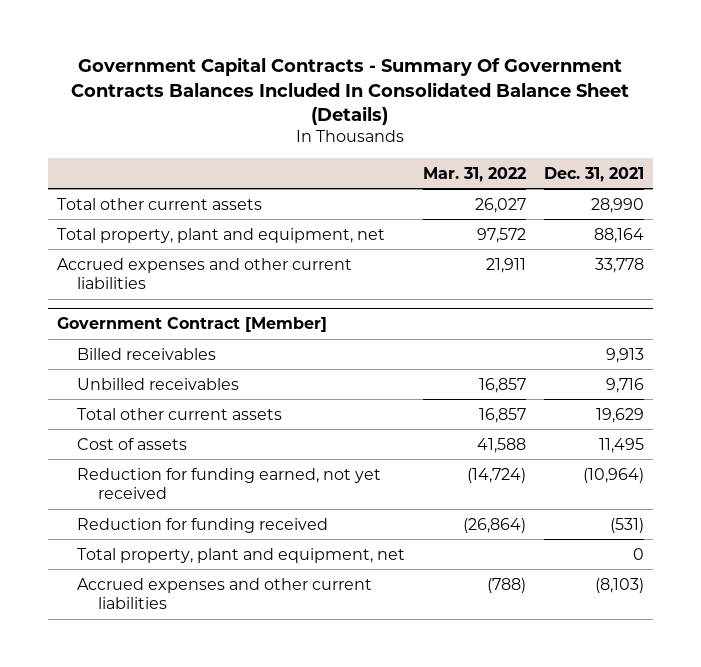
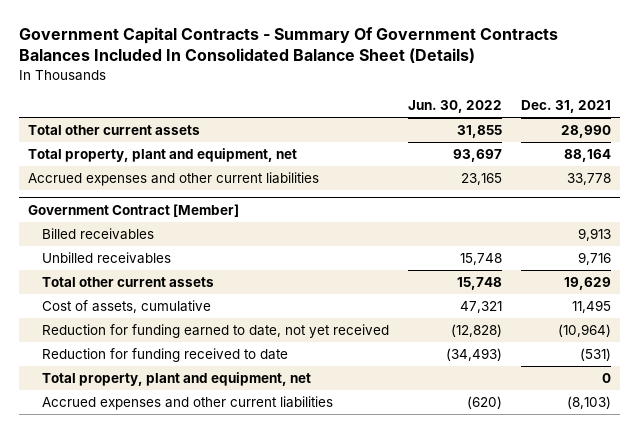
- | Mar. 31, 2022 | Dec. 31, 2021
+ | Jun. 30, 2022 | Dec. 31, 2021
@ Government Contract [Member]
- Cost of assets | 41,588 | 11,495
- Reduction for funding earned, not yet received | (14,724) | (10,964)
- Reduction for funding received | (26,864) | (531)
+ Cost of assets, cumulative | 47,321 | 11,495
+ Reduction for funding earned to date, not yet received | (12,828) | (10,964)
+ Reduction for funding received to date | (34,493) | (531)

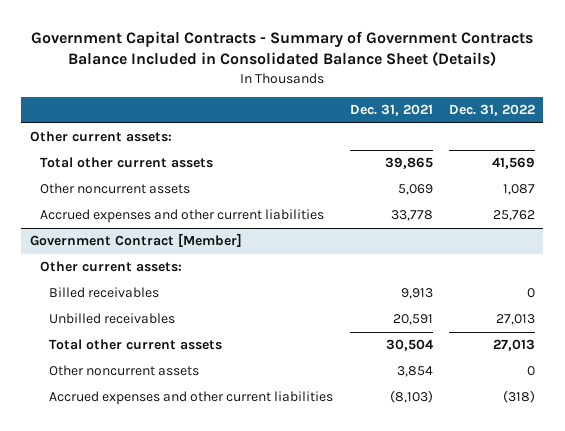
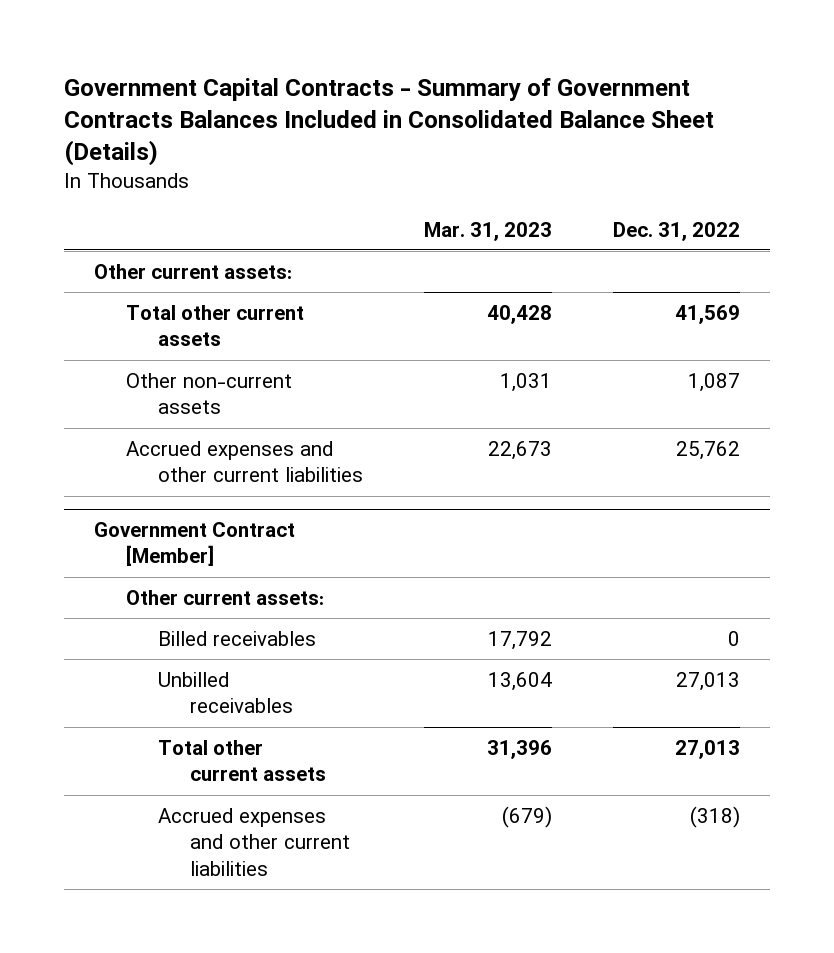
- Government Capital Contracts - Summary of Government Contracts Balance Included in Consolidated Balance Sheet (Details)
+ Government Capital Contracts - Summary of Government Contracts Balances Included in Consolidated Balance Sheet (Details)
- | Dec. 31, 2021 | Dec. 31, 2022
+ | Mar. 31, 2023 | Dec. 31, 2022
- Other noncurrent assets | 5,069 | 1,087
+ Other non-current assets | 1,031 | 1,087
@ Government Contract [Member]
- Other noncurrent assets | 3,854 | 0

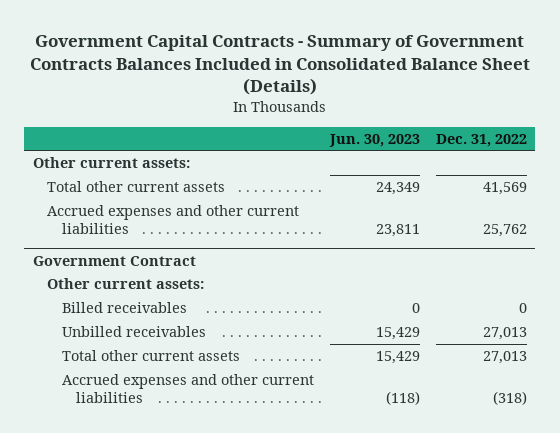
- | Mar. 31, 2023 | Dec. 31, 2022
+ | Jun. 30, 2023 | Dec. 31, 2022
- Other non-current assets | 1,031 | 1,087
- Government Contract [Member]
+ Government Contract

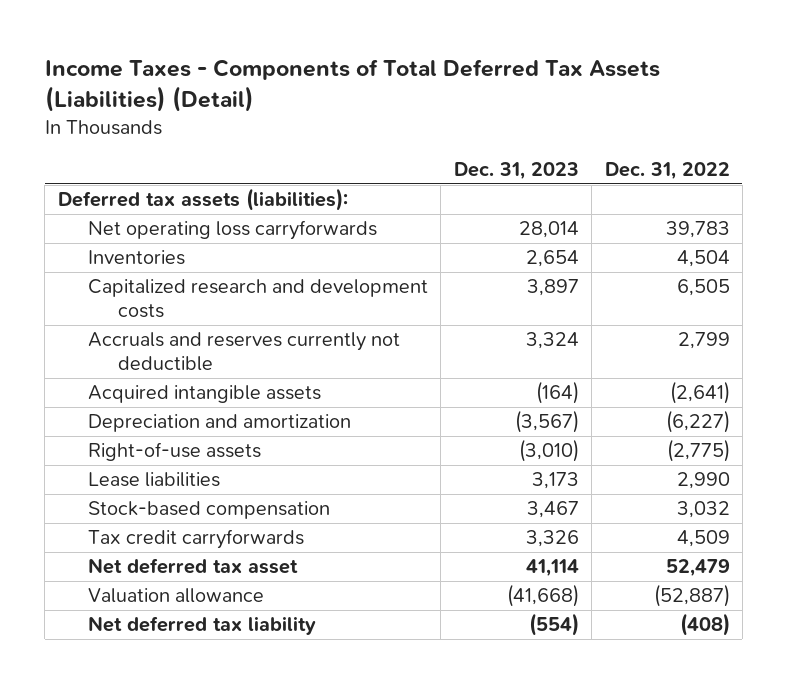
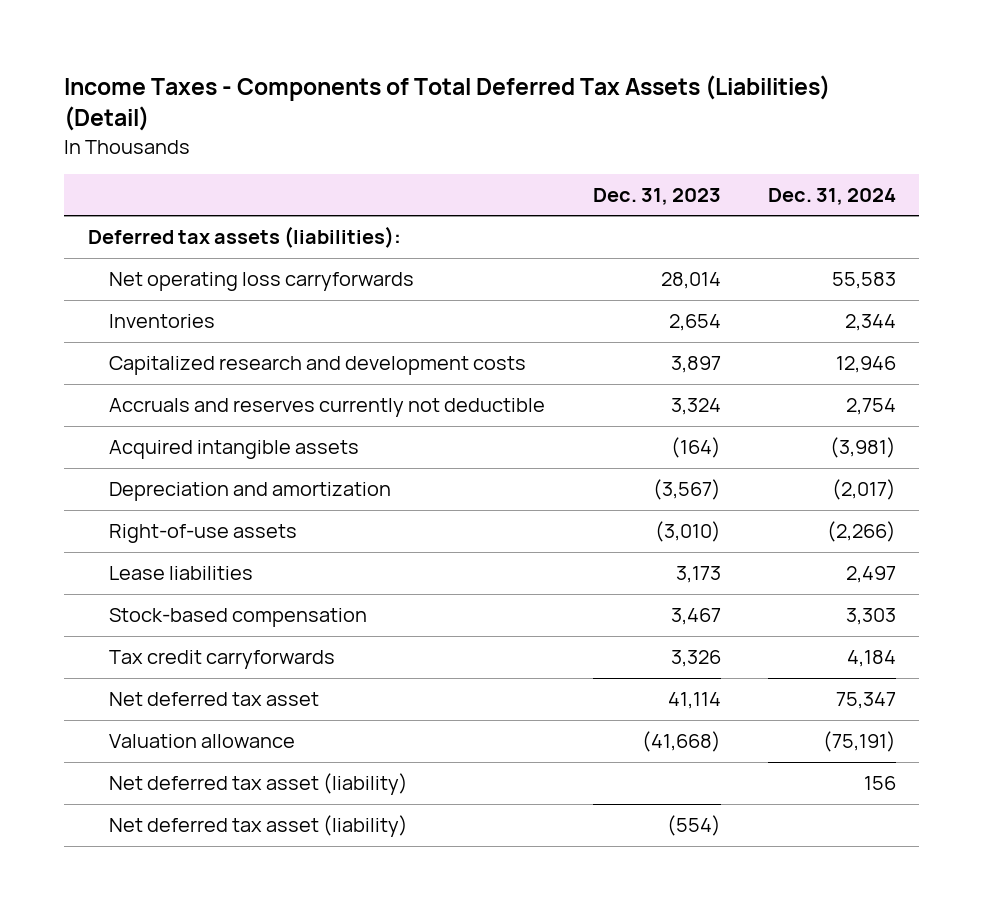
- | Dec. 31, 2023 | Dec. 31, 2022
+ | Dec. 31, 2023 | Dec. 31, 2024
- Net deferred tax liability | (554) | (408)
+ Net deferred tax asset (liability) | | 156
+ Net deferred tax asset (liability) | (554) |

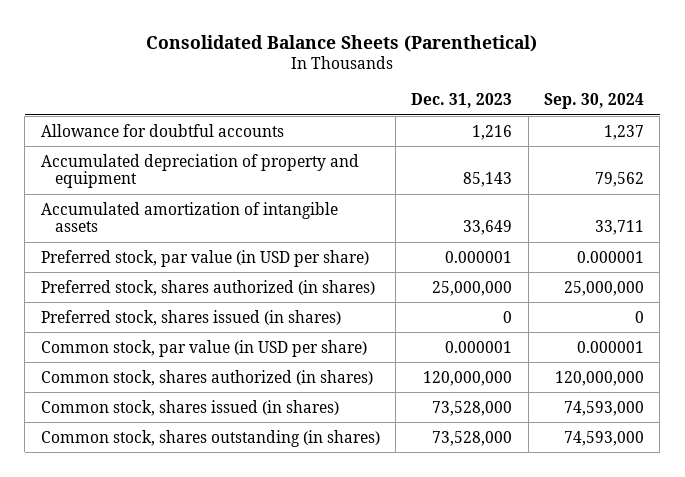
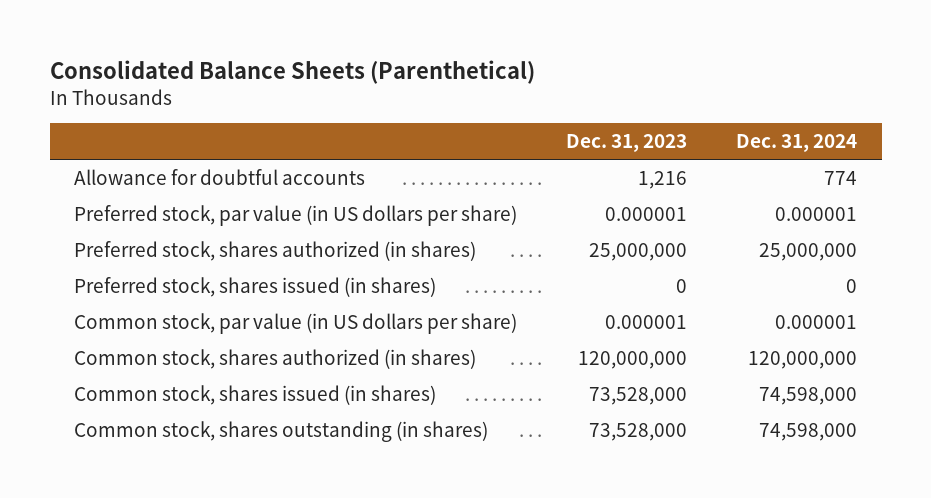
- | Dec. 31, 2023 | Sep. 30, 2024
+ | Dec. 31, 2023 | Dec. 31, 2024
- Accumulated depreciation of property and equipment | 85,143 | 79,562
- Accumulated amortization of intangible assets | 33,649 | 33,711
- Preferred stock, par value (in USD per share) | 0.000001 | 0.000001
+ Preferred stock, par value (in US dollars per share) | 0.000001 | 0.000001
- Common stock, par value (in USD per share) | 0.000001 | 0.000001
+ Common stock, par value (in US dollars per share) | 0.000001 | 0.000001

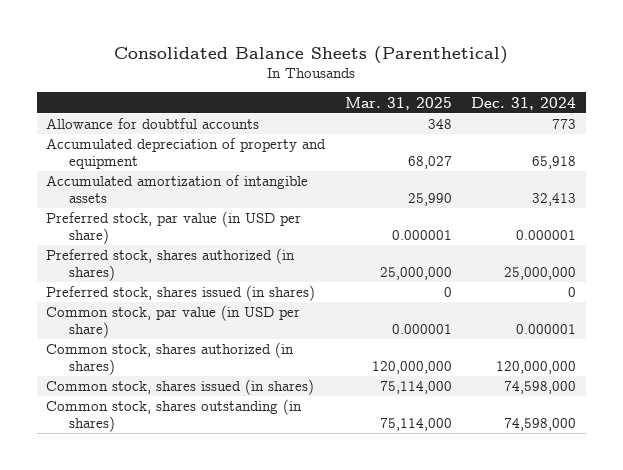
- | Dec. 31, 2023 | Dec. 31, 2024
+ | Mar. 31, 2025 | Dec. 31, 2024
- Allowance for doubtful accounts | 1,216 | 774
- Preferred stock, par value (in US dollars per share) | 0.000001 | 0.000001
+ Allowance for doubtful accounts | 348 | 773
+ Accumulated depreciation of property and equipment | 68,027 | 65,918
+ Accumulated amortization of intangible assets | 25,990 | 32,413
+ Preferred stock, par value (in USD per share) | 0.000001 | 0.000001
- Common stock, par value (in US dollars per share) | 0.000001 | 0.000001
+ Common stock, par value (in USD per share) | 0.000001 | 0.000001

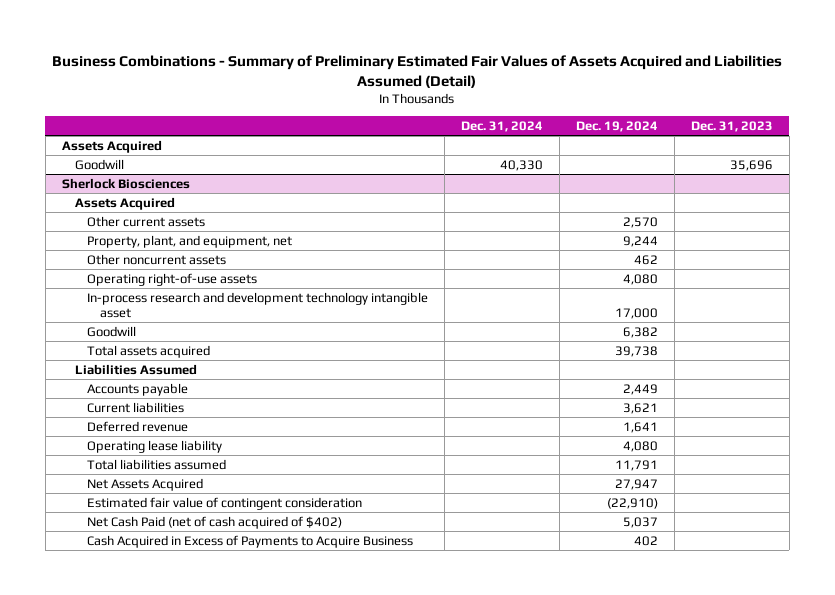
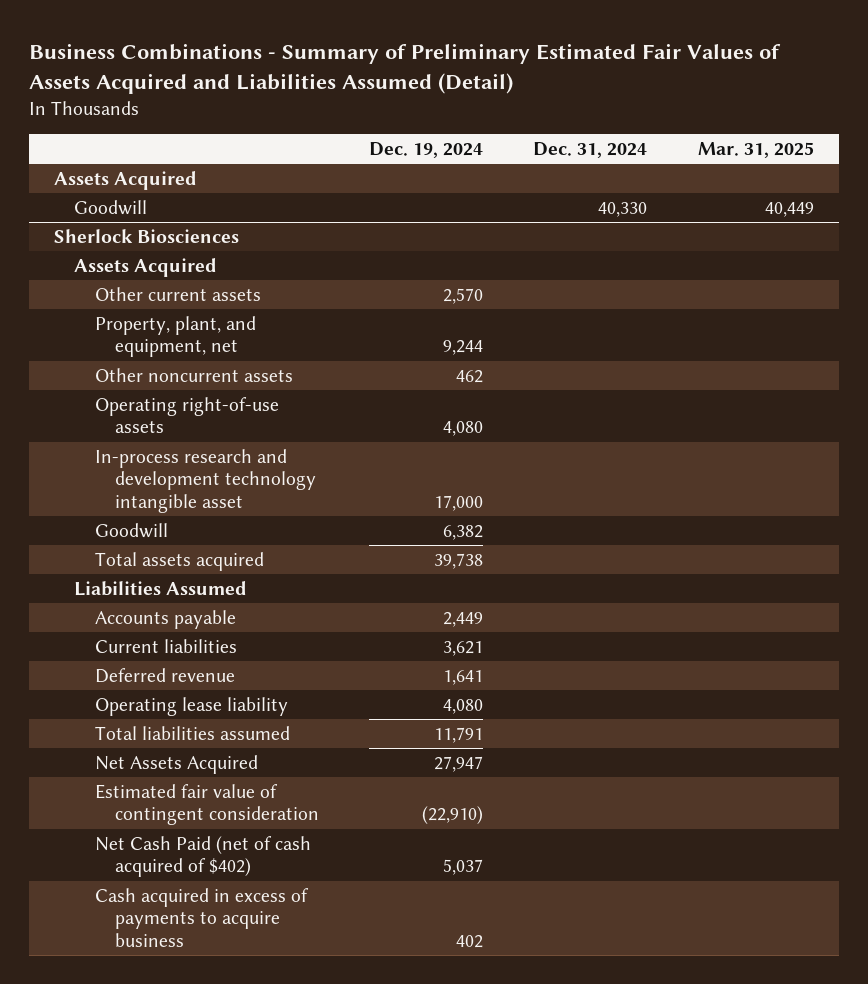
- | Dec. 31, 2024 | Dec. 19, 2024 | Dec. 31, 2023
+ | Dec. 19, 2024 | Dec. 31, 2024 | Mar. 31, 2025
@ Sherlock Biosciences
- Cash Acquired in Excess of Payments to Acquire Business | | 402 |
+ Cash acquired in excess of payments to acquire business | 402 | |

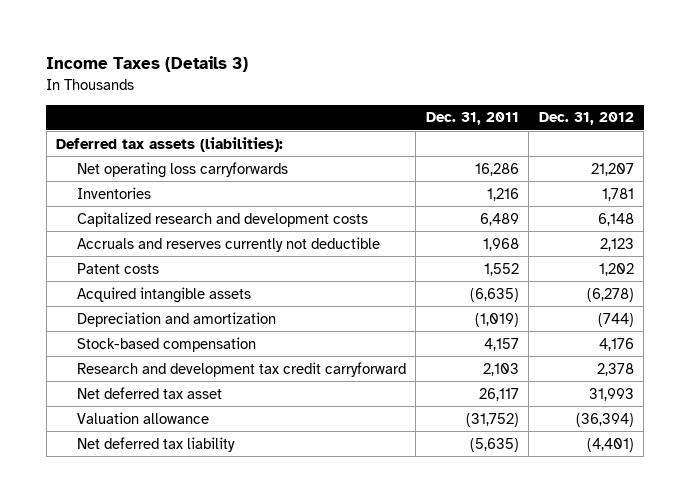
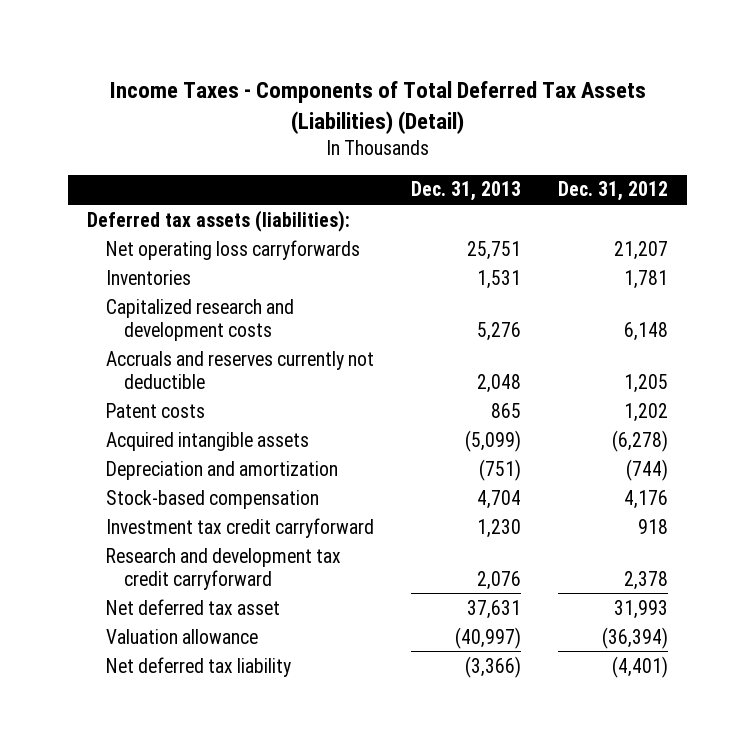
- Income Taxes (Details 3)
+ Income Taxes - Components of Total Deferred Tax Assets (Liabilities) (Detail)
- | Dec. 31, 2011 | Dec. 31, 2012
+ | Dec. 31, 2013 | Dec. 31, 2012
- Accruals and reserves currently not deductible | 1,968 | 2,123
+ Accruals and reserves currently not deductible | 2,048 | 1,205
+ Investment tax credit carryforward | 1,230 | 918

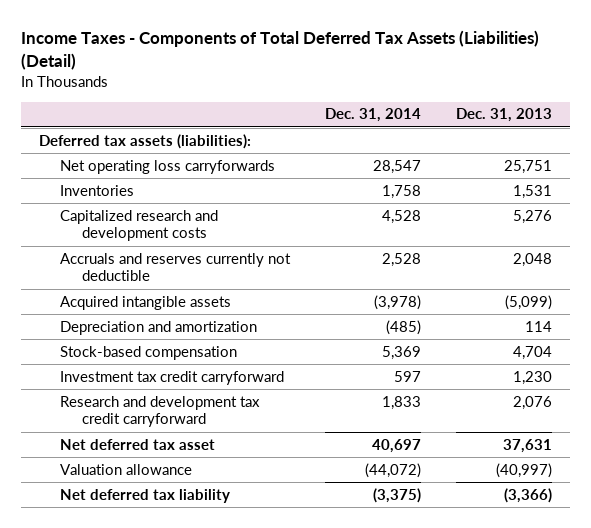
- | Dec. 31, 2013 | Dec. 31, 2012
+ | Dec. 31, 2014 | Dec. 31, 2013
- Patent costs | 865 | 1,202
- Depreciation and amortization | (751) | (744)
+ Depreciation and amortization | (485) | 114

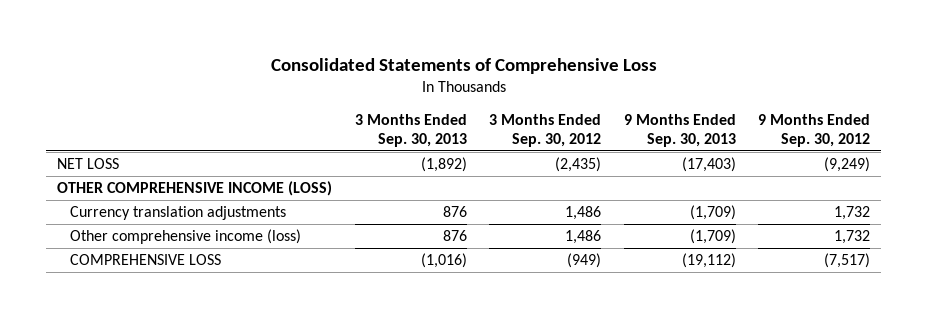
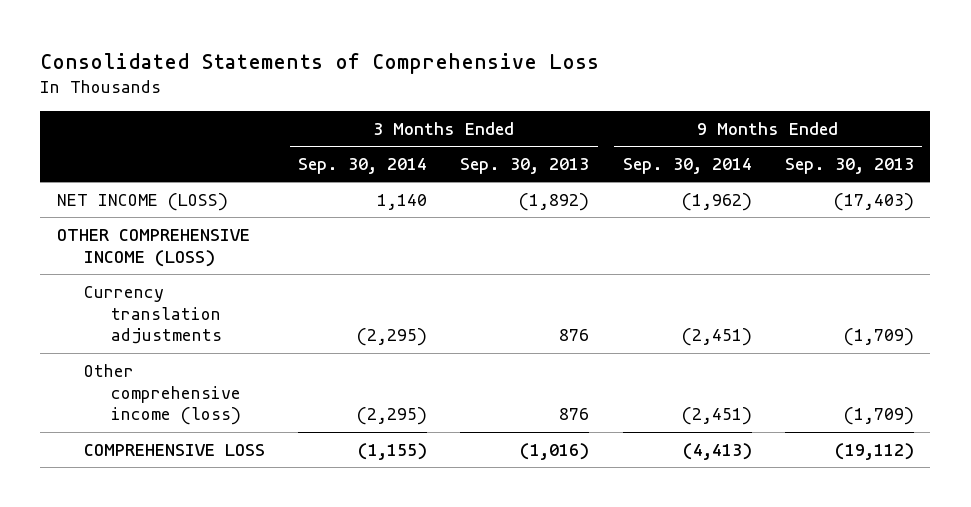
- | 3 Months Ended Sep. 30, 2013 | 3 Months Ended Sep. 30, 2012 | 9 Months Ended Sep. 30, 2013 | 9 Months Ended Sep. 30, 2012
+ | 3 Months Ended Sep. 30, 2014 | 3 Months Ended Sep. 30, 2013 | 9 Months Ended Sep. 30, 2014 | 9 Months Ended Sep. 30, 2013
- NET LOSS | (1,892) | (2,435) | (17,403) | (9,249)
+ NET INCOME (LOSS) | 1,140 | (1,892) | (1,962) | (17,403)

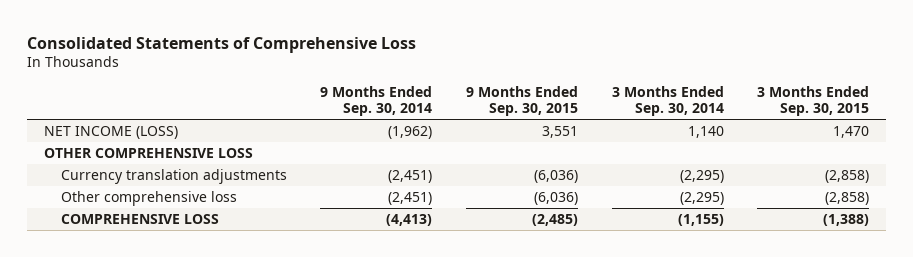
- | 3 Months Ended Sep. 30, 2014 | 3 Months Ended Sep. 30, 2013 | 9 Months Ended Sep. 30, 2014 | 9 Months Ended Sep. 30, 2013
+ | 9 Months Ended Sep. 30, 2014 | 9 Months Ended Sep. 30, 2015 | 3 Months Ended Sep. 30, 2014 | 3 Months Ended Sep. 30, 2015
- OTHER COMPREHENSIVE INCOME (LOSS)
+ OTHER COMPREHENSIVE LOSS
- Other comprehensive income (loss) | (2,295) | 876 | (2,451) | (1,709)
+ Other comprehensive loss | (2,451) | (6,036) | (2,295) | (2,858)

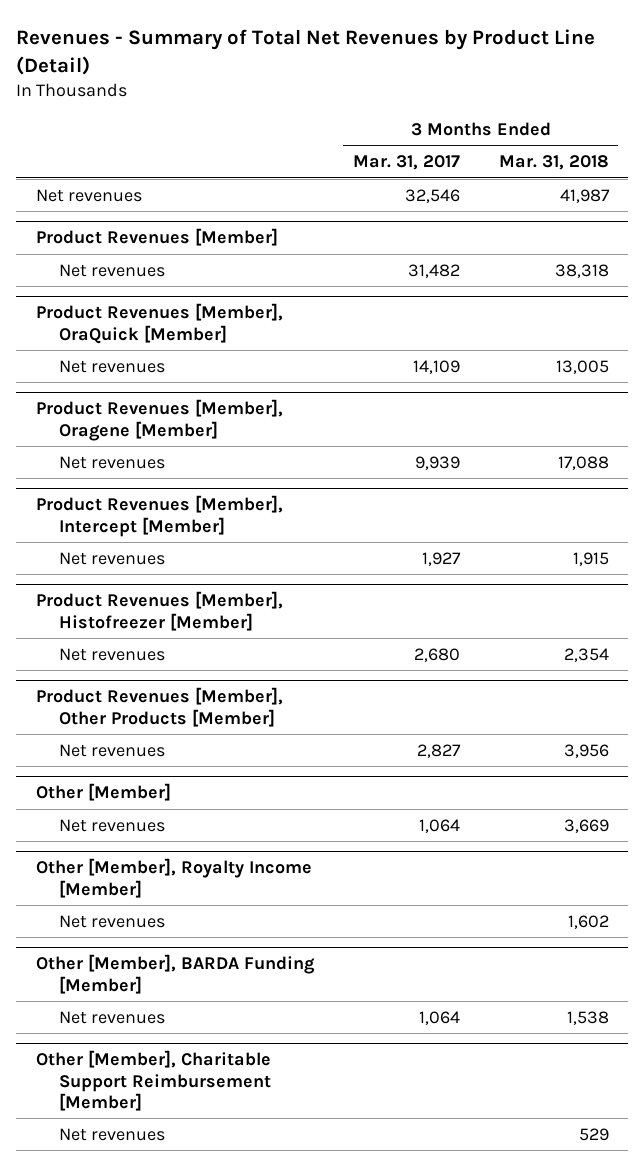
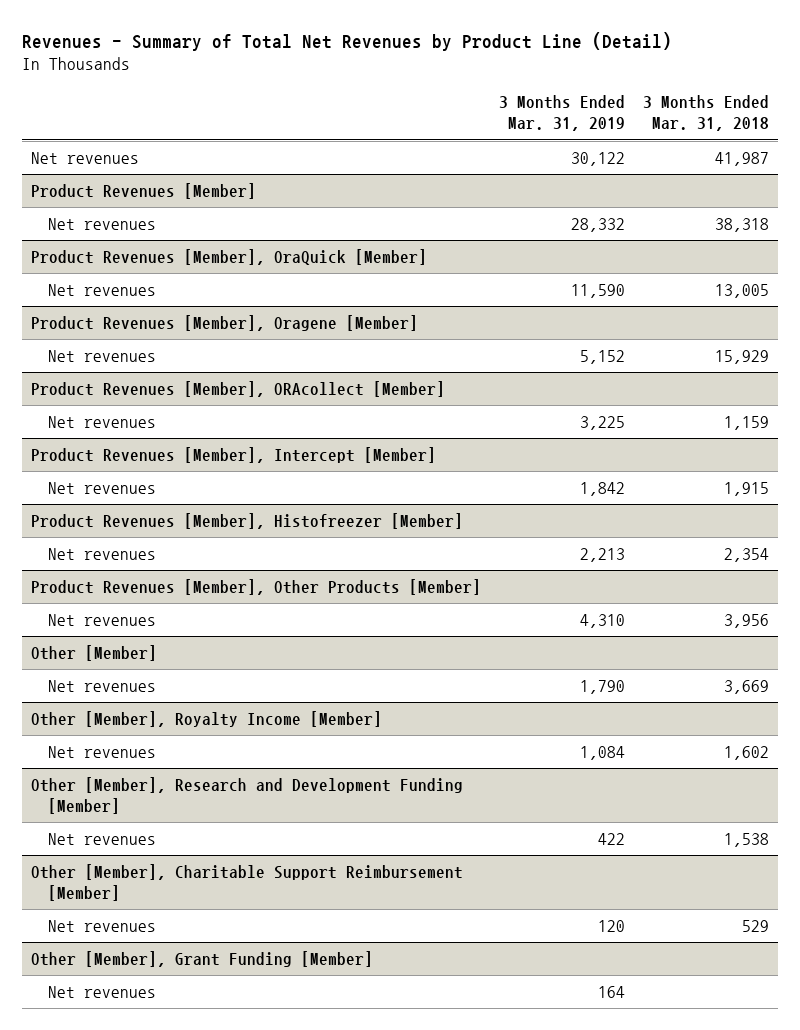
- | 3 Months Ended Mar. 31, 2017 | 3 Months Ended Mar. 31, 2018
+ | 3 Months Ended Mar. 31, 2019 | 3 Months Ended Mar. 31, 2018
@ Product Revenues [Member], Oragene [Member]
- Net revenues | 9,939 | 17,088
+ Net revenues | 5,152 | 15,929
+ Product Revenues [Member], ORAcollect [Member]
+ Net revenues | 3,225 | 1,159
- Other [Member], BARDA Funding [Member]
+ Other [Member], Research and Development Funding [Member]
+ Other [Member], Grant Funding [Member]
+ Net revenues | 164 |

